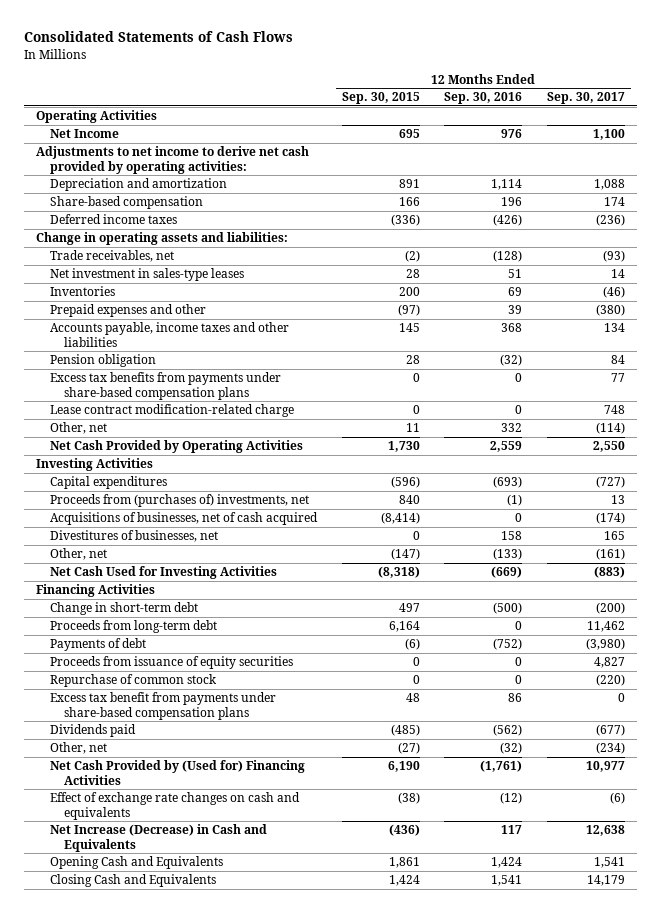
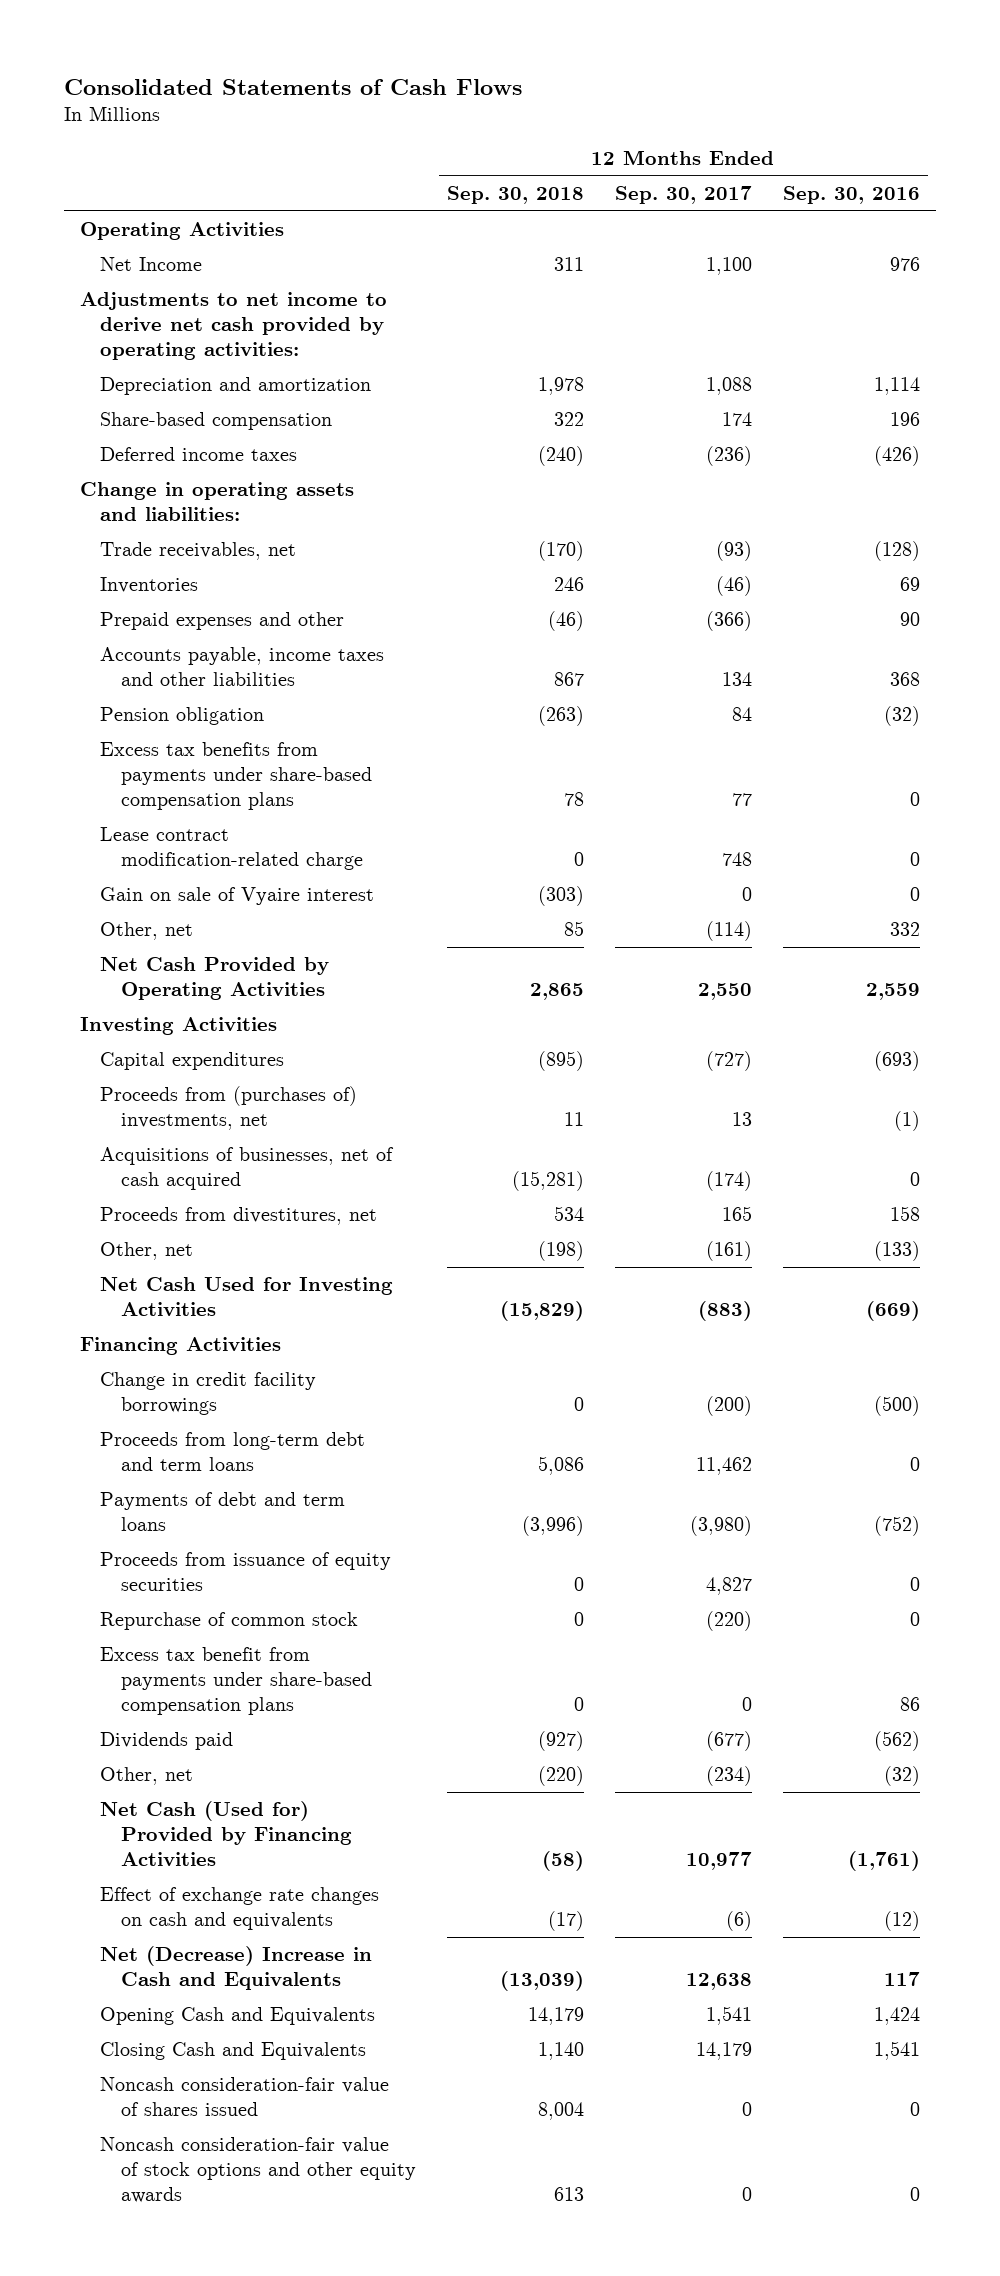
- | 12 Months Ended Sep. 30, 2015 | 12 Months Ended Sep. 30, 2016 | 12 Months Ended Sep. 30, 2017
+ | 12 Months Ended Sep. 30, 2018 | 12 Months Ended Sep. 30, 2017 | 12 Months Ended Sep. 30, 2016
- Net investment in sales-type leases | 28 | 51 | 14
- Prepaid expenses and other | (97) | 39 | (380)
+ Prepaid expenses and other | (46) | (366) | 90
+ Gain on sale of Vyaire interest | (303) | 0 | 0
- Divestitures of businesses, net | 0 | 158 | 165
+ Proceeds from divestitures, net | 534 | 165 | 158
- Change in short-term debt | 497 | (500) | (200)
- Proceeds from long-term debt | 6,164 | 0 | 11,462
- Payments of debt | (6) | (752) | (3,980)
+ Change in credit facility borrowings | 0 | (200) | (500)
+ Proceeds from long-term debt and term loans | 5,086 | 11,462 | 0
+ Payments of debt and term loans | (3,996) | (3,980) | (752)
- Net Cash Provided by (Used for) Financing Activities | 6,190 | (1,761) | 10,977
+ Net Cash (Used for) Provided by Financing Activities | (58) | 10,977 | (1,761)
- Net Increase (Decrease) in Cash and Equivalents | (436) | 117 | 12,638
+ Net (Decrease) Increase in Cash and Equivalents | (13,039) | 12,638 | 117
+ Noncash consideration-fair value of shares issued | 8,004 | 0 | 0
+ Noncash consideration-fair value of stock options and other equity awards | 613 | 0 | 0

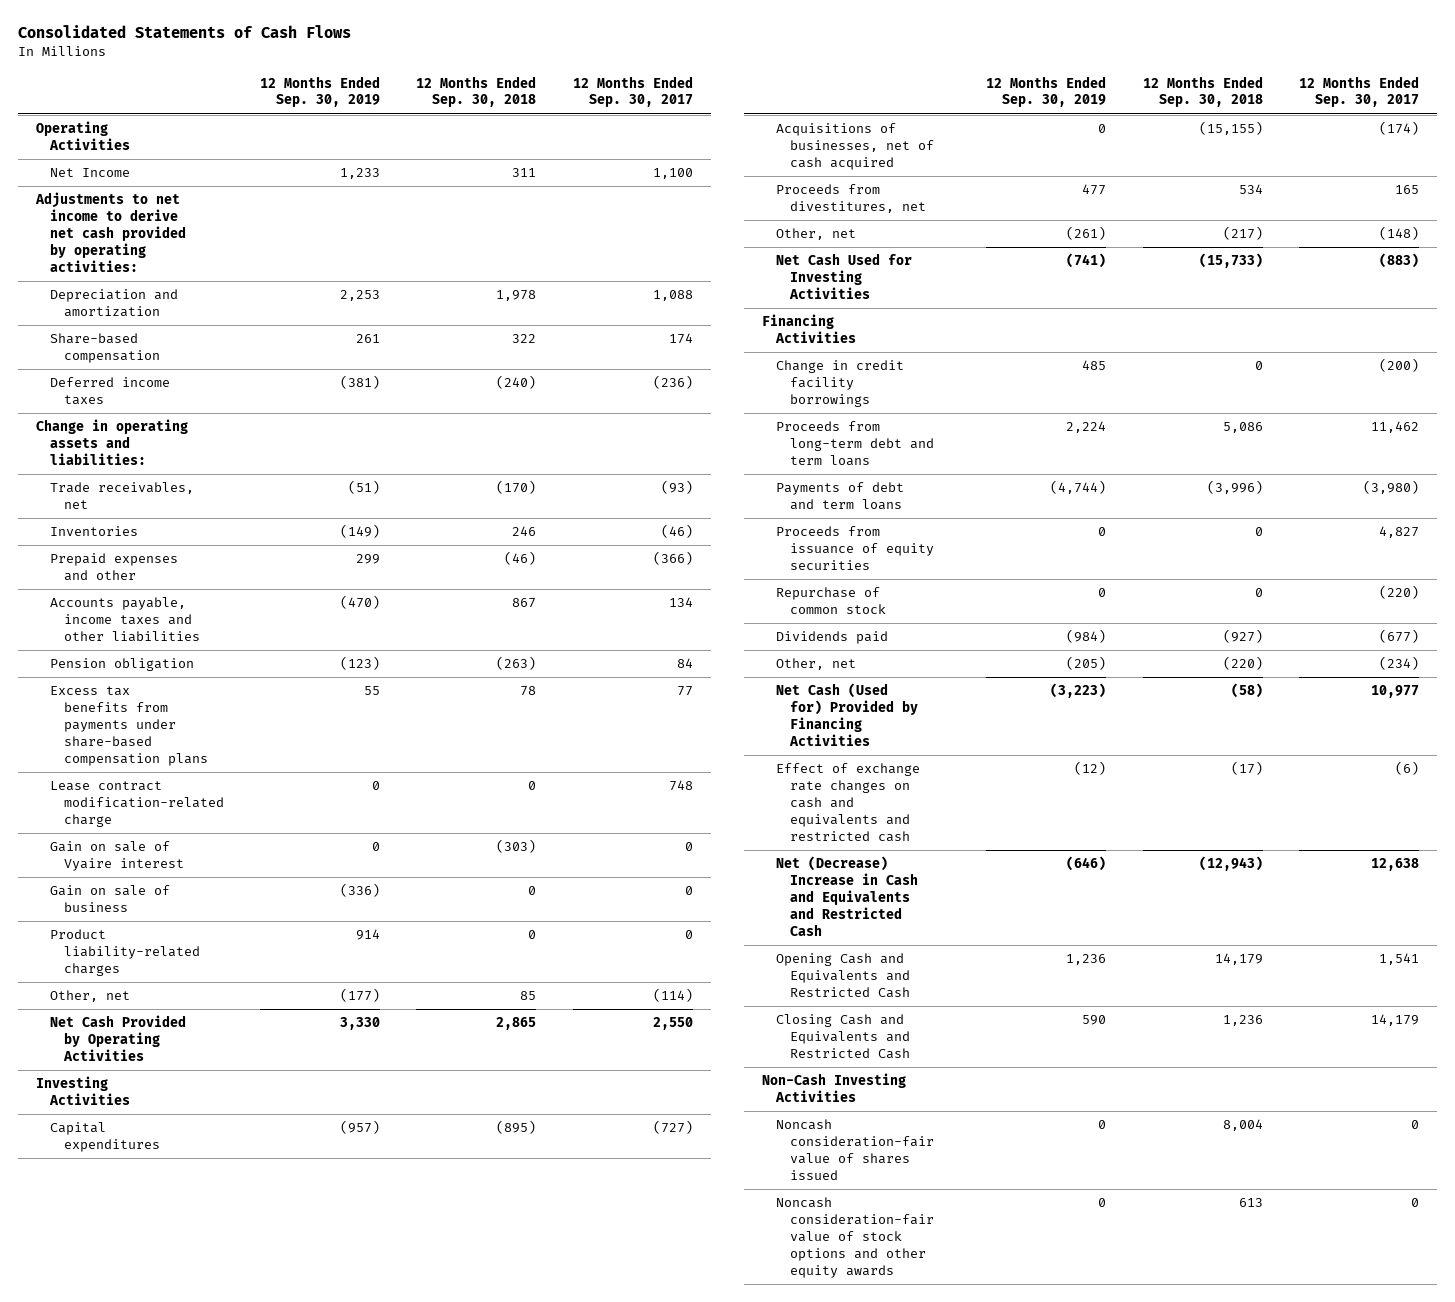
- | 12 Months Ended Sep. 30, 2018 | 12 Months Ended Sep. 30, 2017 | 12 Months Ended Sep. 30, 2016
+ | 12 Months Ended Sep. 30, 2019 | 12 Months Ended Sep. 30, 2018 | 12 Months Ended Sep. 30, 2017
+ Gain on sale of business | (336) | 0 | 0
+ Product liability-related charges | 914 | 0 | 0
- Proceeds from (purchases of) investments, net | 11 | 13 | (1)
- Acquisitions of businesses, net of cash acquired | (15,281) | (174) | 0
+ Acquisitions of businesses, net of cash acquired | 0 | (15,155) | (174)
- Other, net | (198) | (161) | (133)
- Net Cash Used for Investing Activities | (15,829) | (883) | (669)
+ Other, net | (261) | (217) | (148)
+ Net Cash Used for Investing Activities | (741) | (15,733) | (883)
- Excess tax benefit from payments under share-based compensation plans | 0 | 0 | 86
- Effect of exchange rate changes on cash and equivalents | (17) | (6) | (12)
- Net (Decrease) Increase in Cash and Equivalents | (13,039) | 12,638 | 117
- Opening Cash and Equivalents | 14,179 | 1,541 | 1,424
- Closing Cash and Equivalents | 1,140 | 14,179 | 1,541
+ Effect of exchange rate changes on cash and equivalents and restricted cash | (12) | (17) | (6)
+ Net (Decrease) Increase in Cash and Equivalents and Restricted Cash | (646) | (12,943) | 12,638
+ Opening Cash and Equivalents and Restricted Cash | 1,236 | 14,179 | 1,541
+ Closing Cash and Equivalents and Restricted Cash | 590 | 1,236 | 14,179
+ Non-Cash Investing Activities

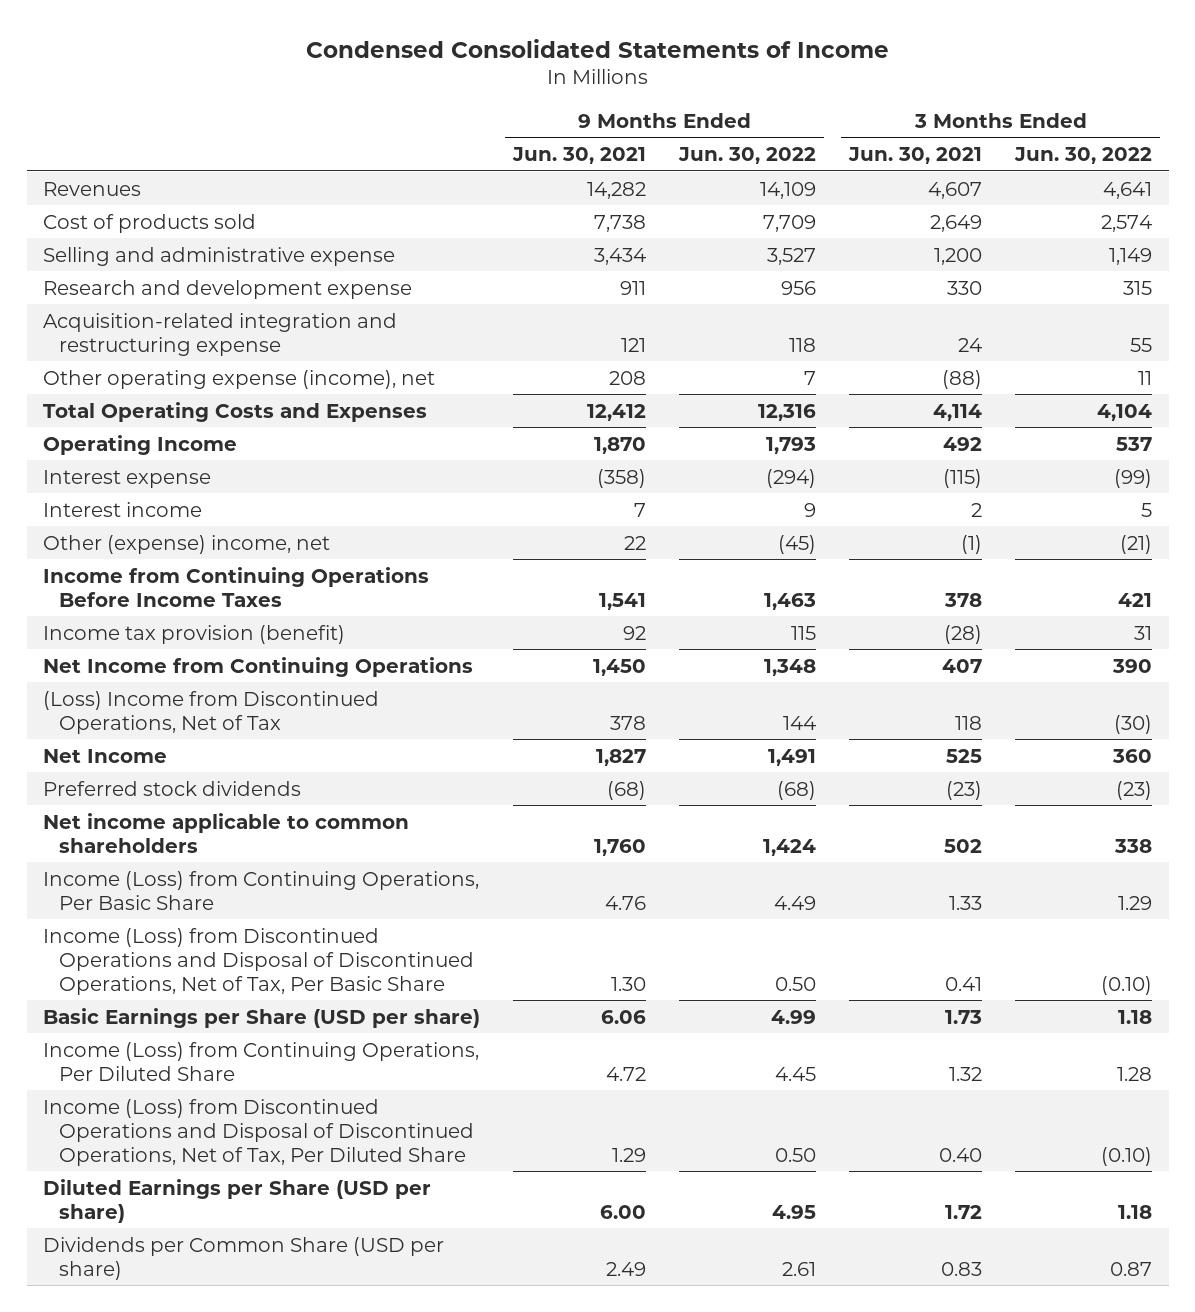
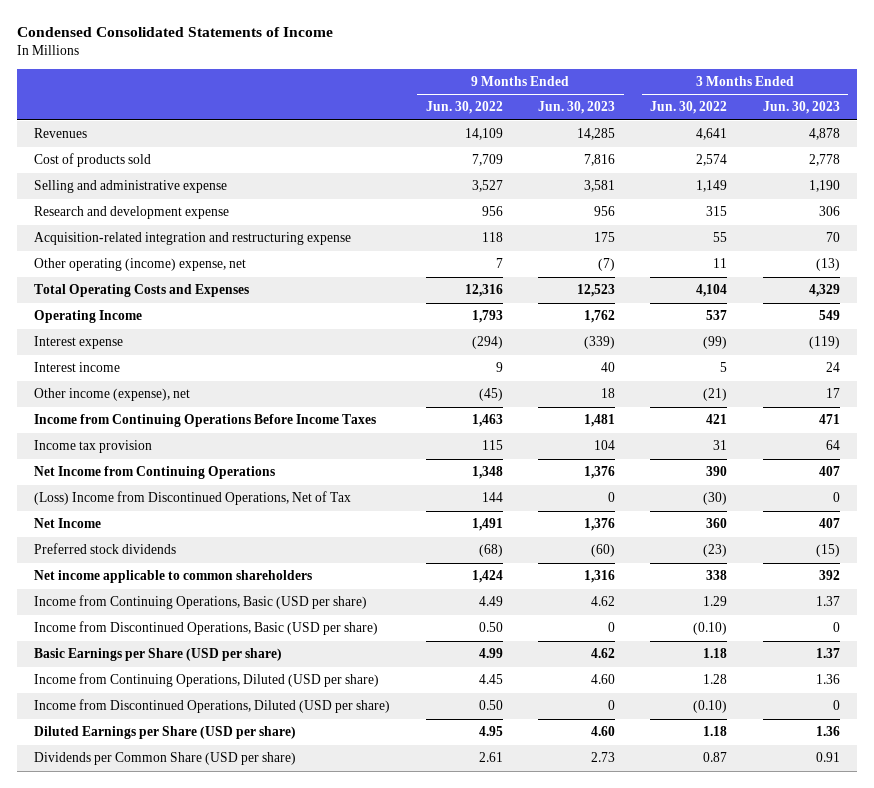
- | 9 Months Ended Jun. 30, 2021 | 9 Months Ended Jun. 30, 2022 | 3 Months Ended Jun. 30, 2021 | 3 Months Ended Jun. 30, 2022
+ | 9 Months Ended Jun. 30, 2022 | 9 Months Ended Jun. 30, 2023 | 3 Months Ended Jun. 30, 2022 | 3 Months Ended Jun. 30, 2023
- Other operating expense (income), net | 208 | 7 | (88) | 11
+ Other operating (income) expense, net | 7 | (7) | 11 | (13)
- Other (expense) income, net | 22 | (45) | (1) | (21)
+ Other income (expense), net | (45) | 18 | (21) | 17
- Income tax provision (benefit) | 92 | 115 | (28) | 31
+ Income tax provision | 115 | 104 | 31 | 64
- Income (Loss) from Continuing Operations, Per Basic Share | 4.76 | 4.49 | 1.33 | 1.29
- Income (Loss) from Discontinued Operations and Disposal of Discontinued Operations, Net of Tax, Per Basic Share | 1.30 | 0.50 | 0.41 | (0.10)
+ Income from Continuing Operations, Basic (USD per share) | 4.49 | 4.62 | 1.29 | 1.37
+ Income from Discontinued Operations, Basic (USD per share) | 0.50 | 0 | (0.10) | 0
- Income (Loss) from Continuing Operations, Per Diluted Share | 4.72 | 4.45 | 1.32 | 1.28
- Income (Loss) from Discontinued Operations and Disposal of Discontinued Operations, Net of Tax, Per Diluted Share | 1.29 | 0.50 | 0.40 | (0.10)
+ Income from Continuing Operations, Diluted (USD per share) | 4.45 | 4.60 | 1.28 | 1.36
+ Income from Discontinued Operations, Diluted (USD per share) | 0.50 | 0 | (0.10) | 0

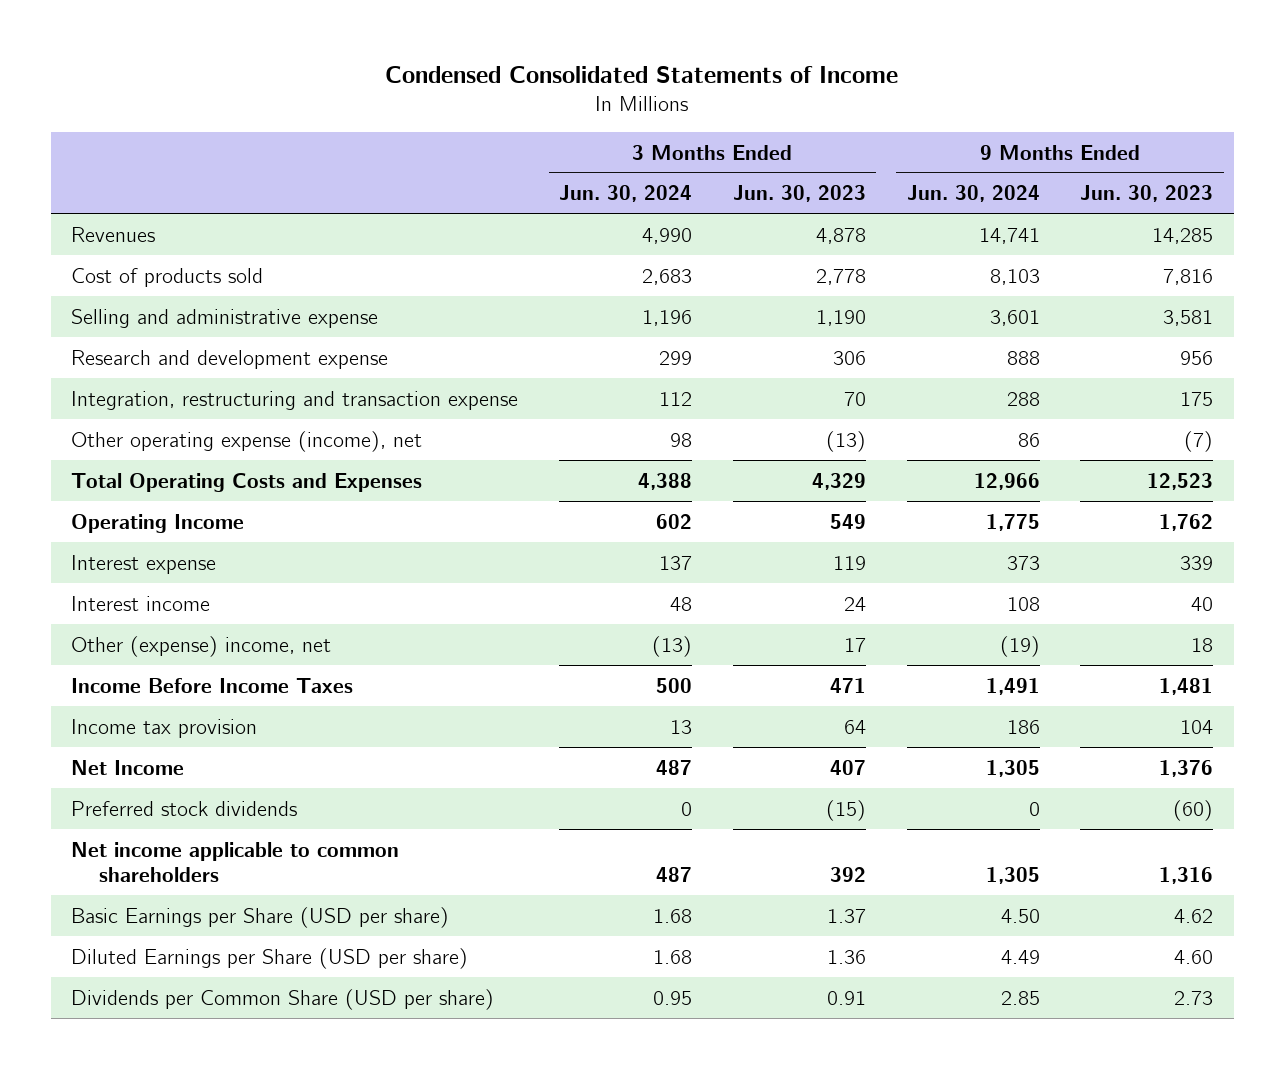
- | 9 Months Ended Jun. 30, 2022 | 9 Months Ended Jun. 30, 2023 | 3 Months Ended Jun. 30, 2022 | 3 Months Ended Jun. 30, 2023
+ | 3 Months Ended Jun. 30, 2024 | 3 Months Ended Jun. 30, 2023 | 9 Months Ended Jun. 30, 2024 | 9 Months Ended Jun. 30, 2023
- Acquisition-related integration and restructuring expense | 118 | 175 | 55 | 70
- Other operating (income) expense, net | 7 | (7) | 11 | (13)
+ Integration, restructuring and transaction expense | 112 | 70 | 288 | 175
+ Other operating expense (income), net | 98 | (13) | 86 | (7)
- Interest expense | (294) | (339) | (99) | (119)
+ Interest expense | 137 | 119 | 373 | 339
- Other income (expense), net | (45) | 18 | (21) | 17
- Income from Continuing Operations Before Income Taxes | 1,463 | 1,481 | 421 | 471
+ Other (expense) income, net | (13) | 17 | (19) | 18
+ Income Before Income Taxes | 500 | 471 | 1,491 | 1,481
- Net Income from Continuing Operations | 1,348 | 1,376 | 390 | 407
- (Loss) Income from Discontinued Operations, Net of Tax | 144 | 0 | (30) | 0
- Income from Continuing Operations, Basic (USD per share) | 4.49 | 4.62 | 1.29 | 1.37
- Income from Discontinued Operations, Basic (USD per share) | 0.50 | 0 | (0.10) | 0
- Income from Continuing Operations, Diluted (USD per share) | 4.45 | 4.60 | 1.28 | 1.36
- Income from Discontinued Operations, Diluted (USD per share) | 0.50 | 0 | (0.10) | 0

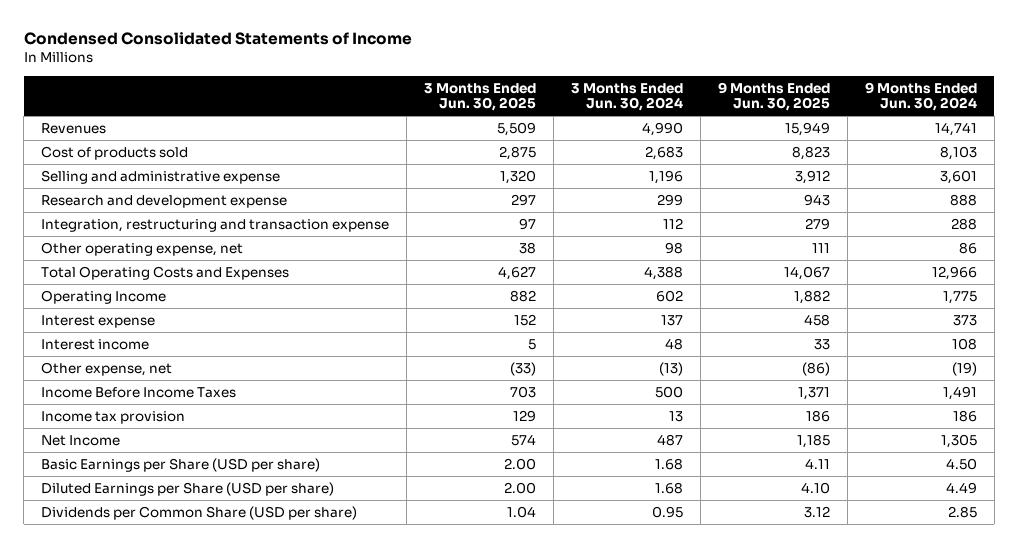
- | 3 Months Ended Jun. 30, 2024 | 3 Months Ended Jun. 30, 2023 | 9 Months Ended Jun. 30, 2024 | 9 Months Ended Jun. 30, 2023
+ | 3 Months Ended Jun. 30, 2025 | 3 Months Ended Jun. 30, 2024 | 9 Months Ended Jun. 30, 2025 | 9 Months Ended Jun. 30, 2024
- Other operating expense (income), net | 98 | (13) | 86 | (7)
+ Other operating expense, net | 38 | 98 | 111 | 86
- Other (expense) income, net | (13) | 17 | (19) | 18
+ Other expense, net | (33) | (13) | (86) | (19)
- Preferred stock dividends | 0 | (15) | 0 | (60)
- Net income applicable to common shareholders | 487 | 392 | 1,305 | 1,316

